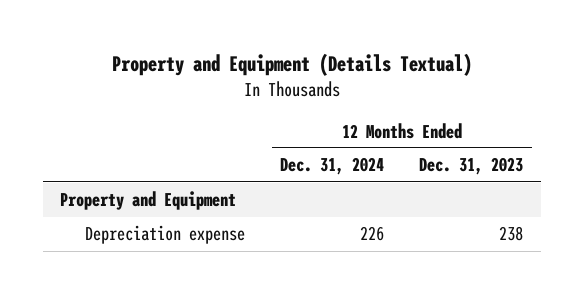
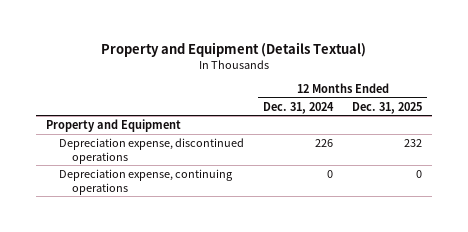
- | 12 Months Ended Dec. 31, 2024 | 12 Months Ended Dec. 31, 2023
+ | 12 Months Ended Dec. 31, 2024 | 12 Months Ended Dec. 31, 2025
- Depreciation expense | 226 | 238
+ Depreciation expense, discontinued operations | 226 | 232
+ Depreciation expense, continuing operations | 0 | 0

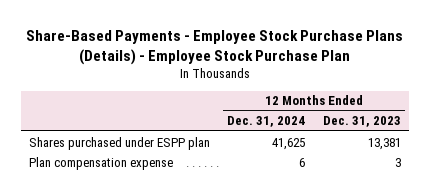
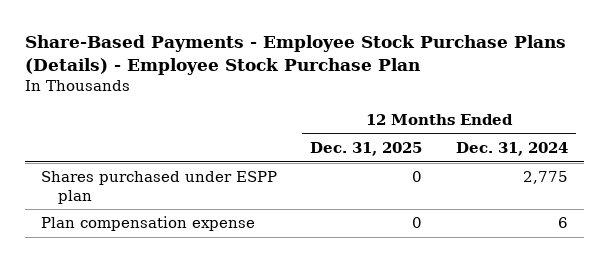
- | 12 Months Ended Dec. 31, 2024 | 12 Months Ended Dec. 31, 2023
+ | 12 Months Ended Dec. 31, 2025 | 12 Months Ended Dec. 31, 2024
- Shares purchased under ESPP plan | 41,625 | 13,381
+ Shares purchased under ESPP plan | 0 | 2,775

